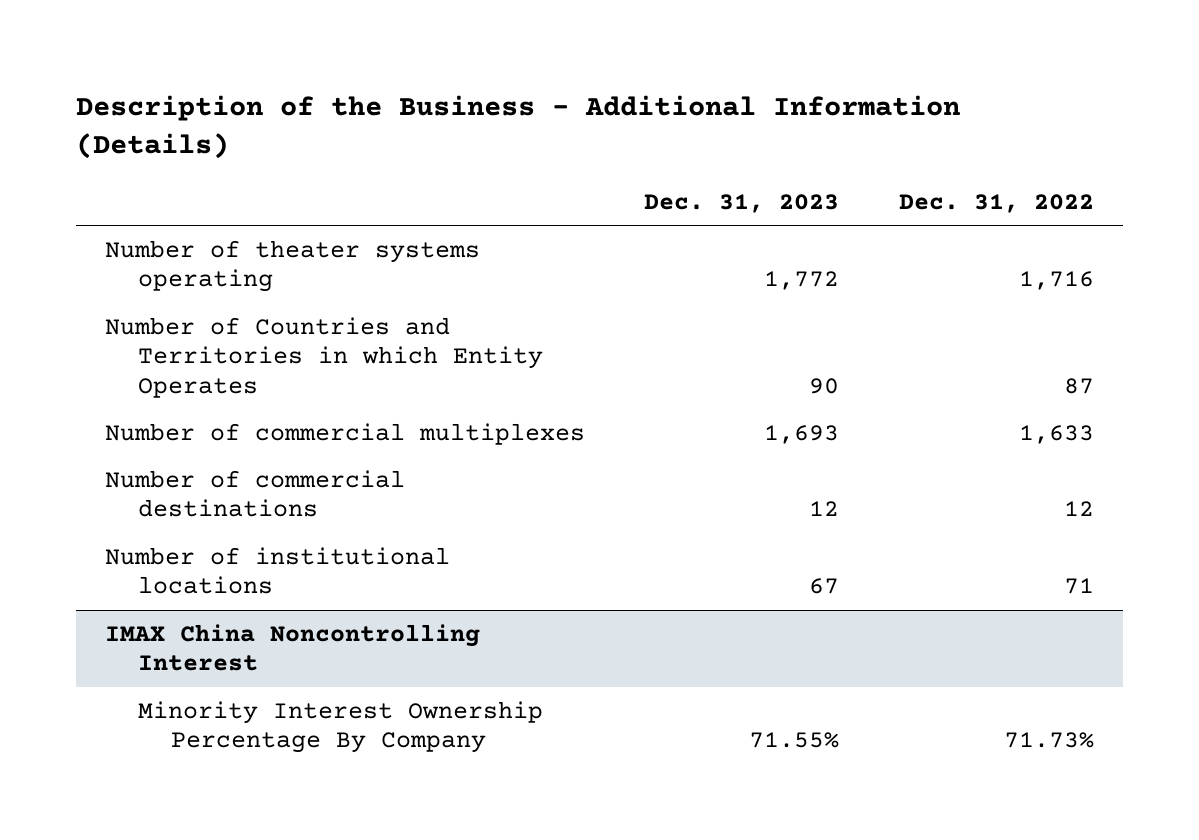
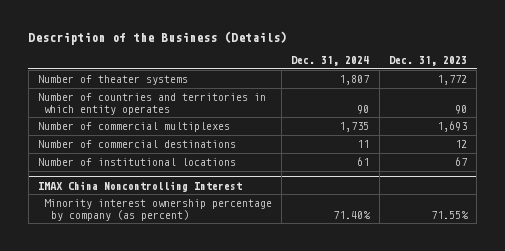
- Description of the Business - Additional Information (Details)
+ Description of the Business (Details)
- | Dec. 31, 2023 | Dec. 31, 2022
+ | Dec. 31, 2024 | Dec. 31, 2023
- Number of theater systems operating | 1,772 | 1,716
- Number of Countries and Territories in which Entity Operates | 90 | 87
+ Number of theater systems | 1,807 | 1,772
+ Number of countries and territories in which entity operates | 90 | 90
@ IMAX China Noncontrolling Interest
- Minority Interest Ownership Percentage By Company | 71.55% | 71.73%
+ Minority interest ownership percentage by company (as percent) | 71.40% | 71.55%

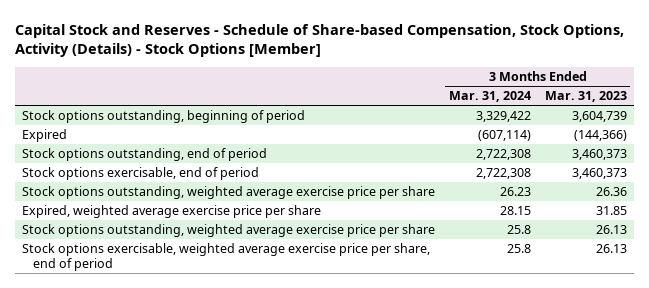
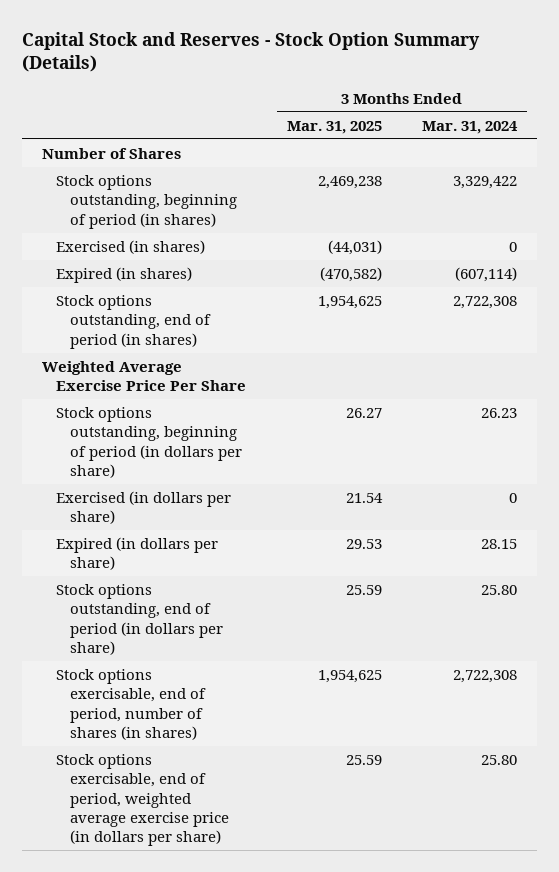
- Capital Stock and Reserves - Schedule of Share-based Compensation, Stock Options, Activity (Details) - Stock Options [Member]
+ Capital Stock and Reserves - Stock Option Summary (Details)
- | 3 Months Ended Mar. 31, 2024 | 3 Months Ended Mar. 31, 2023
+ | 3 Months Ended Mar. 31, 2025 | 3 Months Ended Mar. 31, 2024
- Stock options outstanding, beginning of period | 3,329,422 | 3,604,739
- Expired | (607,114) | (144,366)
- Stock options outstanding, end of period | 2,722,308 | 3,460,373
- Stock options exercisable, end of period | 2,722,308 | 3,460,373
- Stock options outstanding, weighted average exercise price per share | 26.23 | 26.36
- Expired, weighted average exercise price per share | 28.15 | 31.85
- Stock options outstanding, weighted average exercise price per share | 25.8 | 26.13
- Stock options exercisable, weighted average exercise price per share, end of period | 25.8 | 26.13
+ Number of Shares
+ Stock options outstanding, beginning of period (in shares) | 2,469,238 | 3,329,422
+ Exercised (in shares) | (44,031) | 0
+ Expired (in shares) | (470,582) | (607,114)
+ Stock options outstanding, end of period (in shares) | 1,954,625 | 2,722,308
+ Weighted Average Exercise Price Per Share
+ Stock options outstanding, beginning of period (in dollars per share) | 26.27 | 26.23
+ Exercised (in dollars per share) | 21.54 | 0
+ Expired (in dollars per share) | 29.53 | 28.15
+ Stock options outstanding, end of period (in dollars per share) | 25.59 | 25.80
+ Stock options exercisable, end of period, number of shares (in shares) | 1,954,625 | 2,722,308
+ Stock options exercisable, end of period, weighted average exercise price (in dollars per share) | 25.59 | 25.80

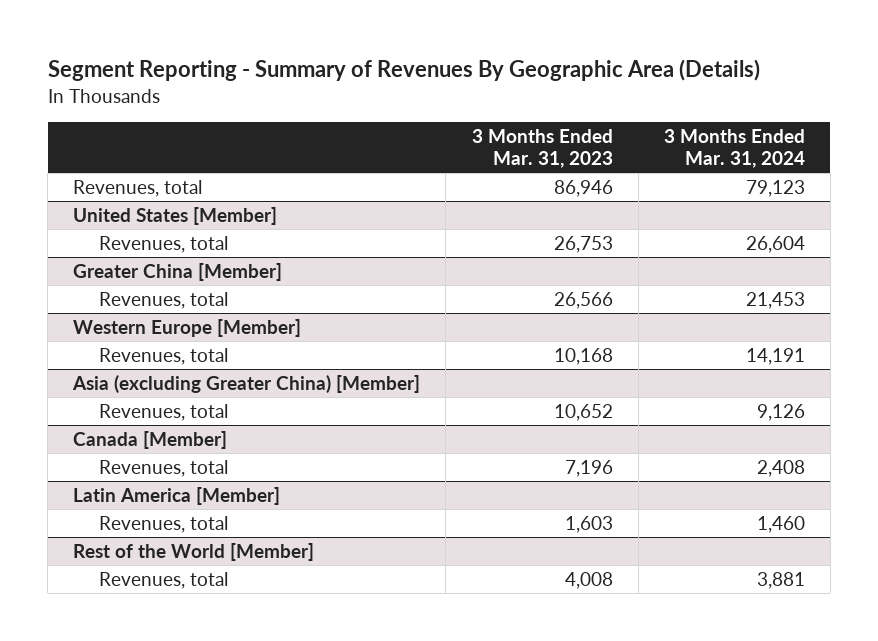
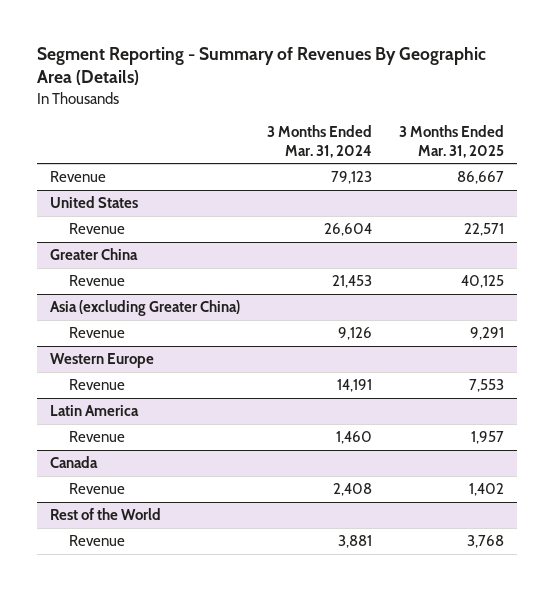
- | 3 Months Ended Mar. 31, 2023 | 3 Months Ended Mar. 31, 2024
+ | 3 Months Ended Mar. 31, 2024 | 3 Months Ended Mar. 31, 2025
- Revenues, total | 86,946 | 79,123
- United States [Member]
- Revenues, total | 26,753 | 26,604
- Greater China [Member]
- Revenues, total | 26,566 | 21,453
- Western Europe [Member]
- Revenues, total | 10,168 | 14,191
- Asia (excluding Greater China) [Member]
- Revenues, total | 10,652 | 9,126
- Canada [Member]
- Revenues, total | 7,196 | 2,408
- Latin America [Member]
- Revenues, total | 1,603 | 1,460
- Rest of the World [Member]
- Revenues, total | 4,008 | 3,881
+ Revenue | 79,123 | 86,667
+ United States
+ Revenue | 26,604 | 22,571
+ Greater China
+ Revenue | 21,453 | 40,125
+ Asia (excluding Greater China)
+ Revenue | 9,126 | 9,291
+ Western Europe
+ Revenue | 14,191 | 7,553
+ Latin America
+ Revenue | 1,460 | 1,957
+ Canada
+ Revenue | 2,408 | 1,402
+ Rest of the World
+ Revenue | 3,881 | 3,768

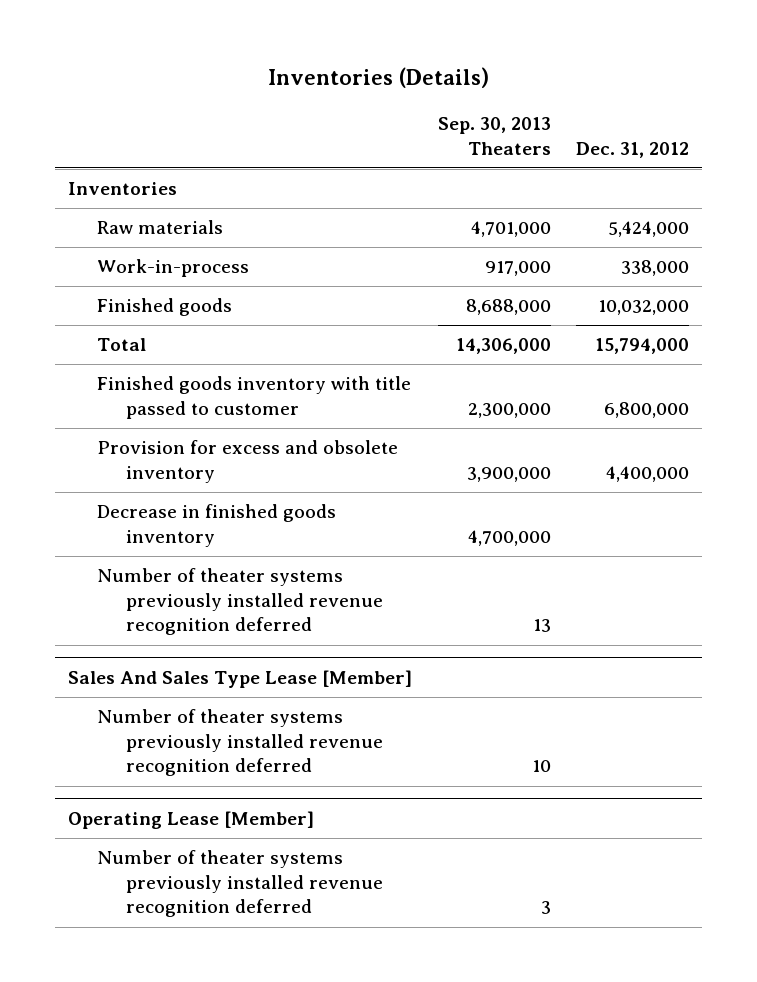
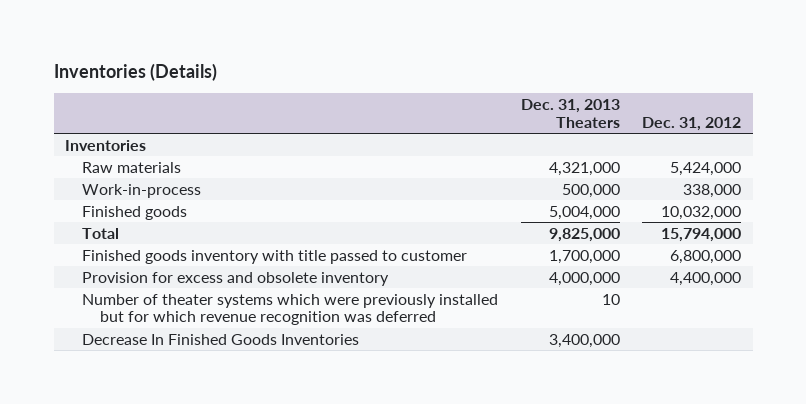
- | Sep. 30, 2013 Theaters | Dec. 31, 2012
+ | Dec. 31, 2013 Theaters | Dec. 31, 2012
- Decrease in finished goods inventory | 4,700,000 |
- Number of theater systems previously installed revenue recognition deferred | 13 |
- Sales And Sales Type Lease [Member]
- Number of theater systems previously installed revenue recognition deferred | 10 |
- Operating Lease [Member]
- Number of theater systems previously installed revenue recognition deferred | 3 |
+ Number of theater systems which were previously installed but for which revenue recognition was deferred | 10 |
+ Decrease In Finished Goods Inventories | 3,400,000 |

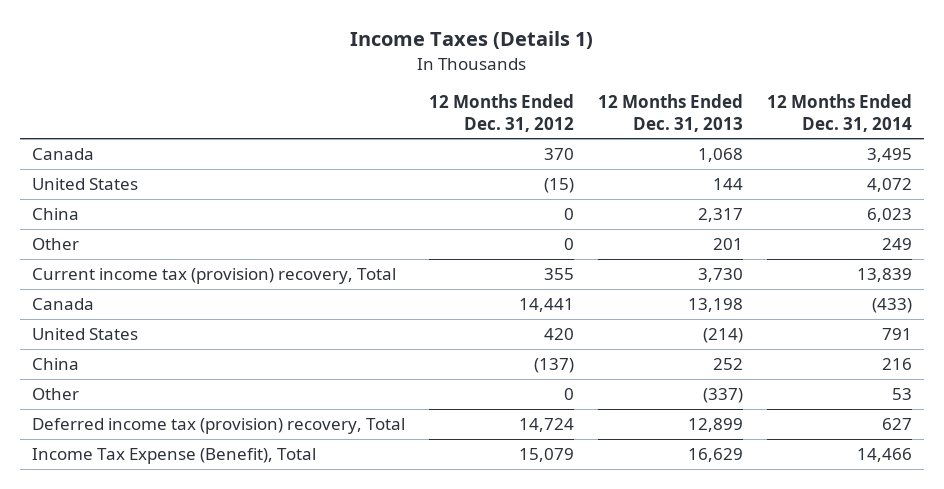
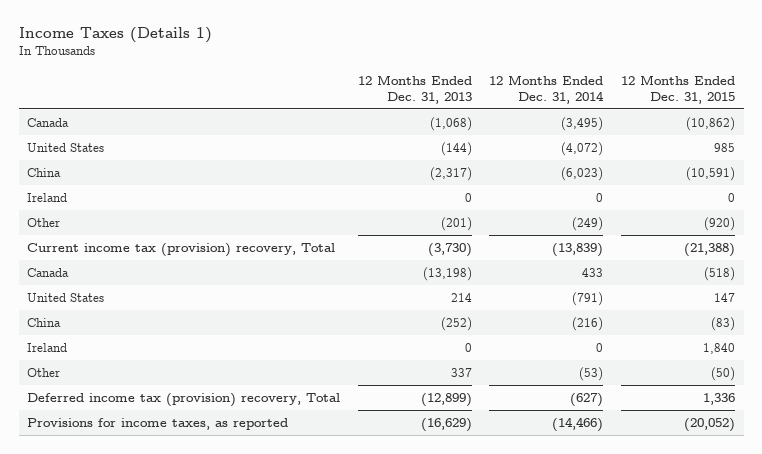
- | 12 Months Ended Dec. 31, 2012 | 12 Months Ended Dec. 31, 2013 | 12 Months Ended Dec. 31, 2014
+ | 12 Months Ended Dec. 31, 2013 | 12 Months Ended Dec. 31, 2014 | 12 Months Ended Dec. 31, 2015
- Canada | 370 | 1,068 | 3,495
- United States | (15) | 144 | 4,072
- China | 0 | 2,317 | 6,023
- Other | 0 | 201 | 249
- Current income tax (provision) recovery, Total | 355 | 3,730 | 13,839
- Canada | 14,441 | 13,198 | (433)
- United States | 420 | (214) | 791
- China | (137) | 252 | 216
- Other | 0 | (337) | 53
- Deferred income tax (provision) recovery, Total | 14,724 | 12,899 | 627
- Income Tax Expense (Benefit), Total | 15,079 | 16,629 | 14,466
+ Canada | (1,068) | (3,495) | (10,862)
+ United States | (144) | (4,072) | 985
+ China | (2,317) | (6,023) | (10,591)
+ Ireland | 0 | 0 | 0
+ Other | (201) | (249) | (920)
+ Current income tax (provision) recovery, Total | (3,730) | (13,839) | (21,388)
+ Canada | (13,198) | 433 | (518)
+ United States | 214 | (791) | 147
+ China | (252) | (216) | (83)
+ Ireland | 0 | 0 | 1,840
+ Other | 337 | (53) | (50)
+ Deferred income tax (provision) recovery, Total | (12,899) | (627) | 1,336
+ Provisions for income taxes, as reported | (16,629) | (14,466) | (20,052)

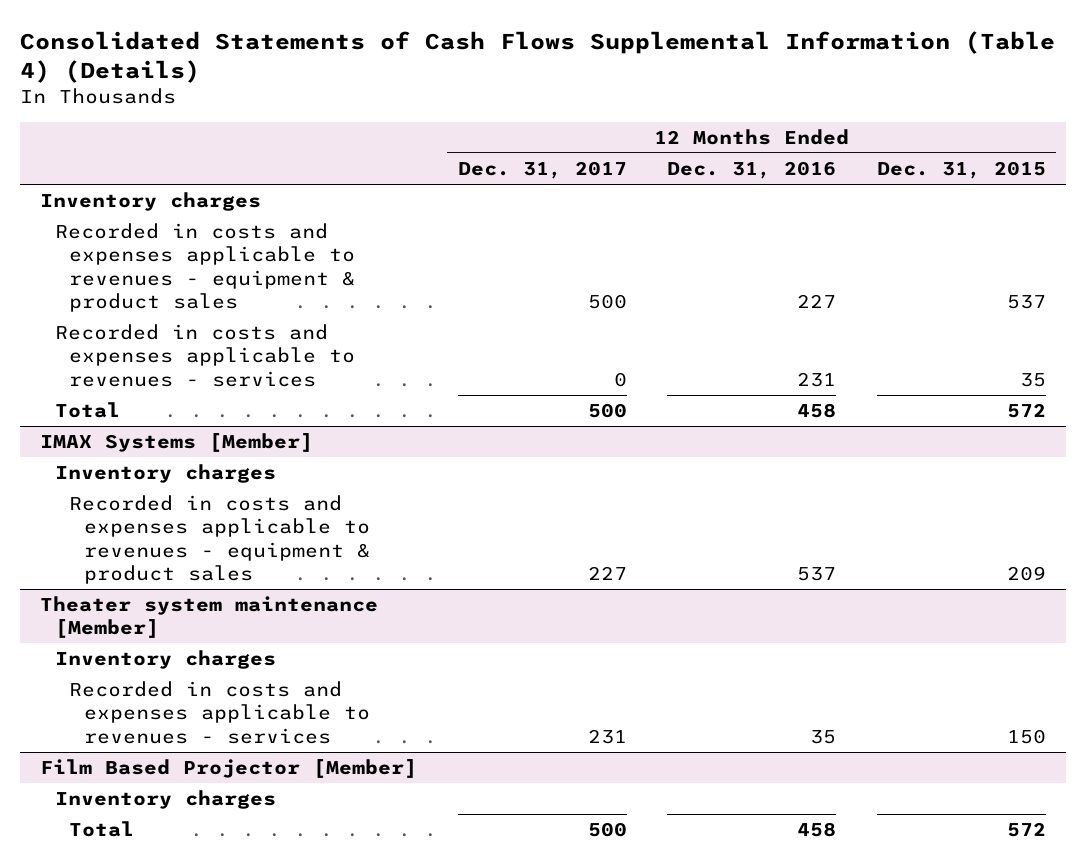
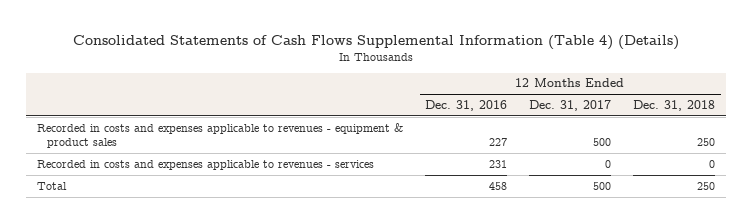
- | 12 Months Ended Dec. 31, 2017 | 12 Months Ended Dec. 31, 2016 | 12 Months Ended Dec. 31, 2015
+ | 12 Months Ended Dec. 31, 2016 | 12 Months Ended Dec. 31, 2017 | 12 Months Ended Dec. 31, 2018
- Inventory charges
- IMAX Systems [Member]
- Inventory charges
- Recorded in costs and expenses applicable to revenues - equipment & product sales | 227 | 537 | 209
- Theater system maintenance [Member]
- Inventory charges
- Recorded in costs and expenses applicable to revenues - services | 231 | 35 | 150
- Film Based Projector [Member]
- Inventory charges
- Total | 500 | 458 | 572

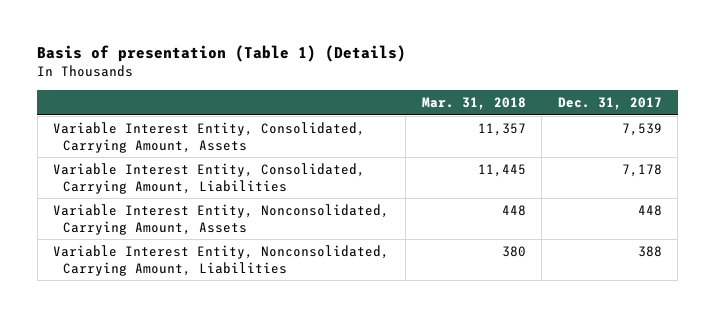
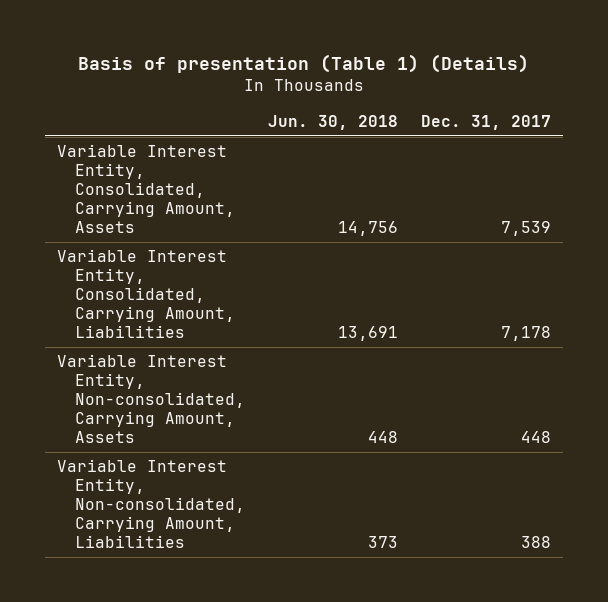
- | Mar. 31, 2018 | Dec. 31, 2017
+ | Jun. 30, 2018 | Dec. 31, 2017
- Variable Interest Entity, Nonconsolidated, Carrying Amount, Assets | 448 | 448
- Variable Interest Entity, Nonconsolidated, Carrying Amount, Liabilities | 380 | 388
+ Variable Interest Entity, Non-consolidated, Carrying Amount, Assets | 448 | 448
+ Variable Interest Entity, Non-consolidated, Carrying Amount, Liabilities | 373 | 388

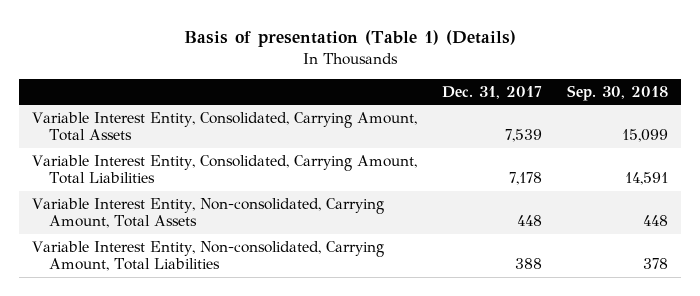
- | Jun. 30, 2018 | Dec. 31, 2017
+ | Dec. 31, 2017 | Sep. 30, 2018
- Variable Interest Entity, Consolidated, Carrying Amount, Assets | 14,756 | 7,539
- Variable Interest Entity, Consolidated, Carrying Amount, Liabilities | 13,691 | 7,178
- Variable Interest Entity, Non-consolidated, Carrying Amount, Assets | 448 | 448
- Variable Interest Entity, Non-consolidated, Carrying Amount, Liabilities | 373 | 388
+ Variable Interest Entity, Consolidated, Carrying Amount, Total Assets | 7,539 | 15,099
+ Variable Interest Entity, Consolidated, Carrying Amount, Total Liabilities | 7,178 | 14,591
+ Variable Interest Entity, Non-consolidated, Carrying Amount, Total Assets | 448 | 448
+ Variable Interest Entity, Non-consolidated, Carrying Amount, Total Liabilities | 388 | 378

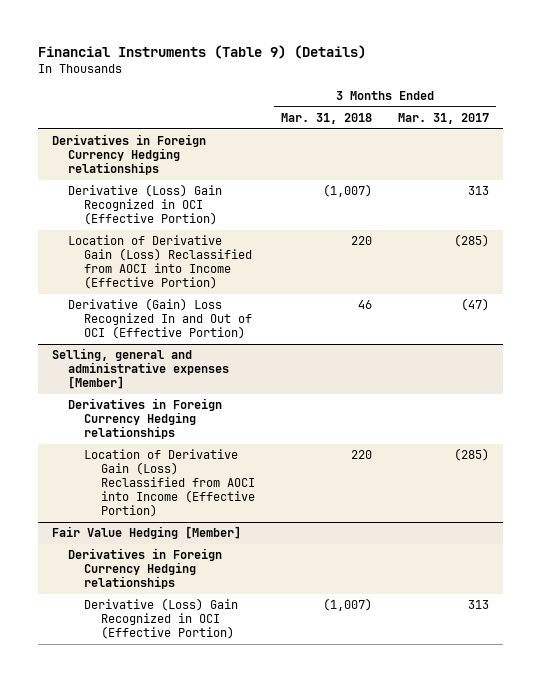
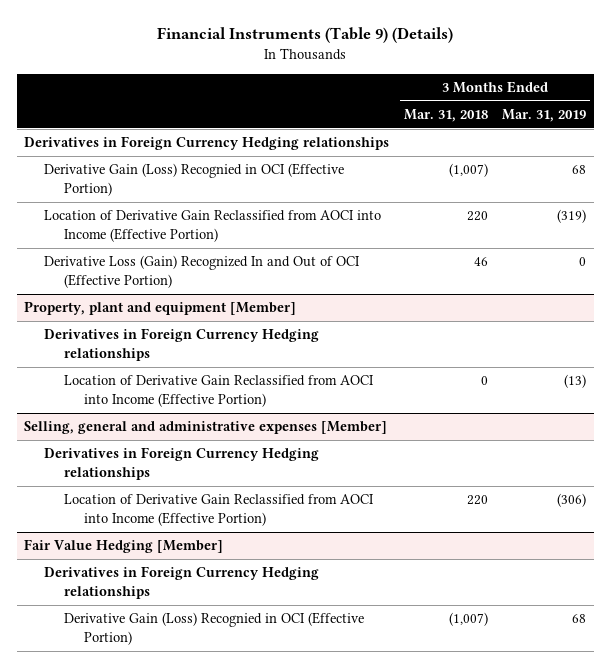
- | 3 Months Ended Mar. 31, 2018 | 3 Months Ended Mar. 31, 2017
+ | 3 Months Ended Mar. 31, 2018 | 3 Months Ended Mar. 31, 2019
- Derivative (Loss) Gain Recognized in OCI (Effective Portion) | (1,007) | 313
- Location of Derivative Gain (Loss) Reclassified from AOCI into Income (Effective Portion) | 220 | (285)
- Derivative (Gain) Loss Recognized In and Out of OCI (Effective Portion) | 46 | (47)
+ Derivative Gain (Loss) Recognied in OCI (Effective Portion) | (1,007) | 68
+ Location of Derivative Gain Reclassified from AOCI into Income (Effective Portion) | 220 | (319)
+ Derivative Loss (Gain) Recognized In and Out of OCI (Effective Portion) | 46 | 0
+ Property, plant and equipment [Member]
+ Derivatives in Foreign Currency Hedging relationships
+ Location of Derivative Gain Reclassified from AOCI into Income (Effective Portion) | 0 | (13)
@ Selling, general and administrative expenses [Member]
- Location of Derivative Gain (Loss) Reclassified from AOCI into Income (Effective Portion) | 220 | (285)
+ Location of Derivative Gain Reclassified from AOCI into Income (Effective Portion) | 220 | (306)
@ Fair Value Hedging [Member]
- Derivative (Loss) Gain Recognized in OCI (Effective Portion) | (1,007) | 313
+ Derivative Gain (Loss) Recognied in OCI (Effective Portion) | (1,007) | 68

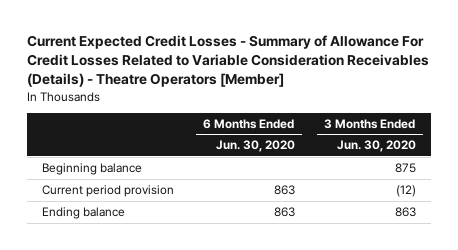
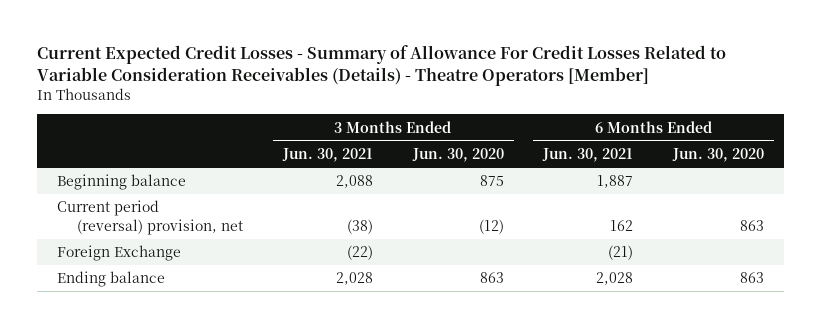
- | 6 Months Ended Jun. 30, 2020 | 3 Months Ended Jun. 30, 2020
+ | 3 Months Ended Jun. 30, 2021 | 3 Months Ended Jun. 30, 2020 | 6 Months Ended Jun. 30, 2021 | 6 Months Ended Jun. 30, 2020
- Current period provision | 863 | (12)
+ Current period (reversal) provision, net | (38) | (12) | 162 | 863
+ Foreign Exchange | (22) | | (21) |

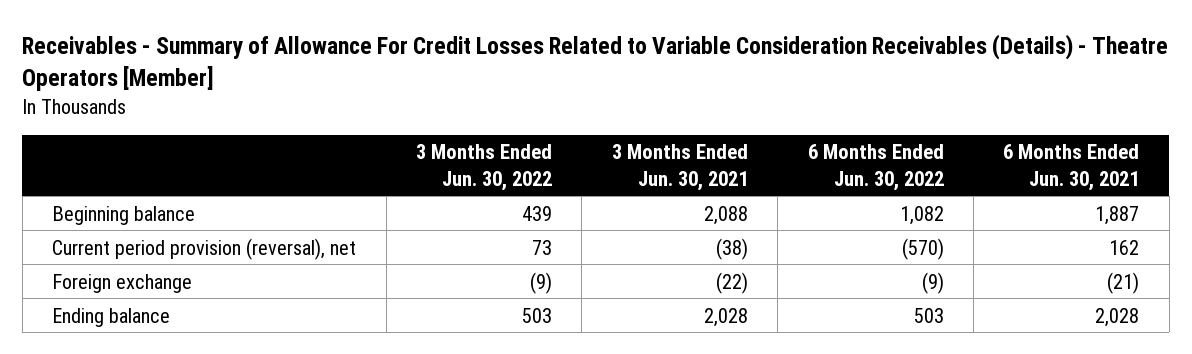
- Current Expected Credit Losses - Summary of Allowance For Credit Losses Related to Variable Consideration Receivables (Details) - Theatre Operators [Member]
+ Receivables - Summary of Allowance For Credit Losses Related to Variable Consideration Receivables (Details) - Theatre Operators [Member]
- | 3 Months Ended Jun. 30, 2021 | 3 Months Ended Jun. 30, 2020 | 6 Months Ended Jun. 30, 2021 | 6 Months Ended Jun. 30, 2020
+ | 3 Months Ended Jun. 30, 2022 | 3 Months Ended Jun. 30, 2021 | 6 Months Ended Jun. 30, 2022 | 6 Months Ended Jun. 30, 2021
- Current period (reversal) provision, net | (38) | (12) | 162 | 863
- Foreign Exchange | (22) | | (21) |
+ Current period provision (reversal), net | 73 | (38) | (570) | 162
+ Foreign exchange | (9) | (22) | (9) | (21)

